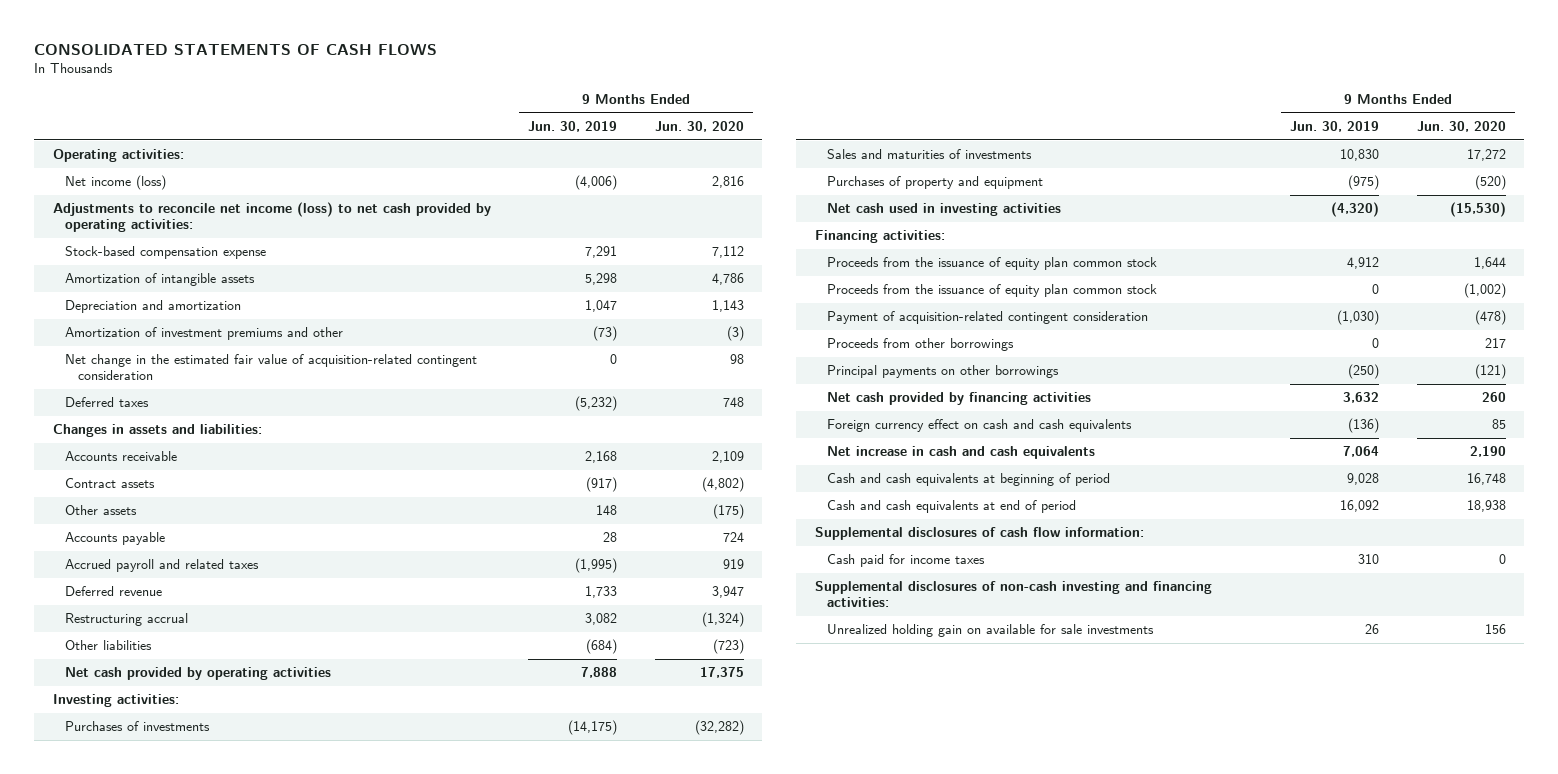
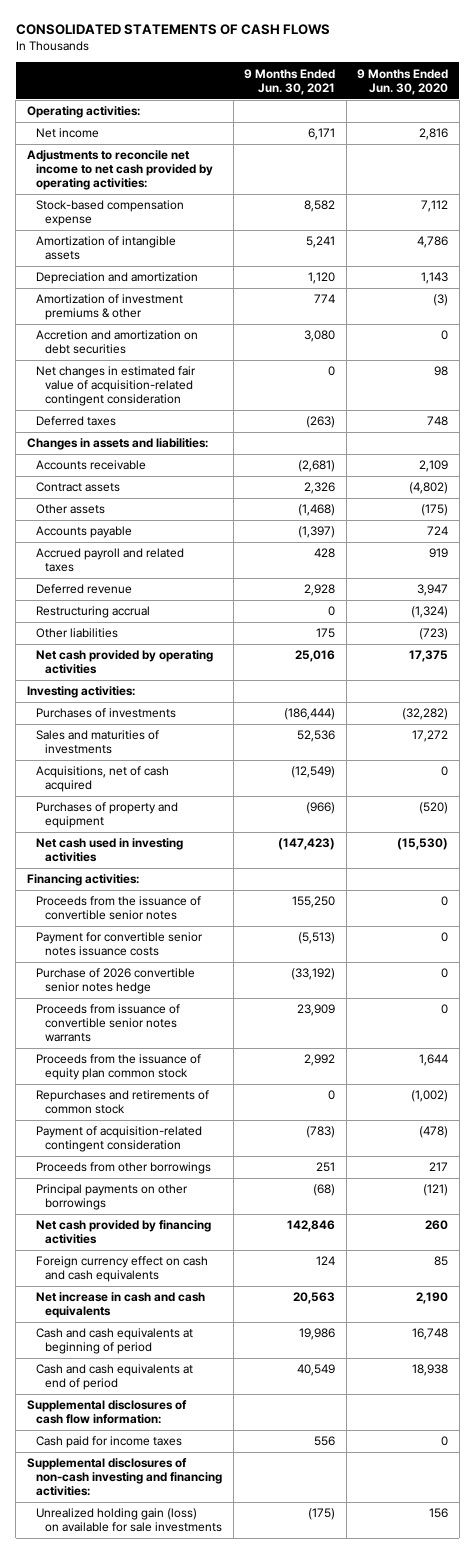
- | 9 Months Ended Jun. 30, 2019 | 9 Months Ended Jun. 30, 2020
+ | 9 Months Ended Jun. 30, 2021 | 9 Months Ended Jun. 30, 2020
- Net income (loss) | (4,006) | 2,816
- Adjustments to reconcile net income (loss) to net cash provided by operating activities:
+ Net income | 6,171 | 2,816
+ Adjustments to reconcile net income to net cash provided by operating activities:
- Amortization of investment premiums and other | (73) | (3)
- Net change in the estimated fair value of acquisition-related contingent consideration | 0 | 98
+ Amortization of investment premiums & other | 774 | (3)
+ Accretion and amortization on debt securities | 3,080 | 0
+ Net changes in estimated fair value of acquisition-related contingent consideration | 0 | 98
+ Acquisitions, net of cash acquired | (12,549) | 0
+ Proceeds from the issuance of convertible senior notes | 155,250 | 0
+ Payment for convertible senior notes issuance costs | (5,513) | 0
+ Purchase of 2026 convertible senior notes hedge | (33,192) | 0
+ Proceeds from issuance of convertible senior notes warrants | 23,909 | 0
- Proceeds from the issuance of equity plan common stock | 0 | (1,002)
+ Repurchases and retirements of common stock | 0 | (1,002)
- Unrealized holding gain on available for sale investments | 26 | 156
+ Unrealized holding gain (loss) on available for sale investments | (175) | 156

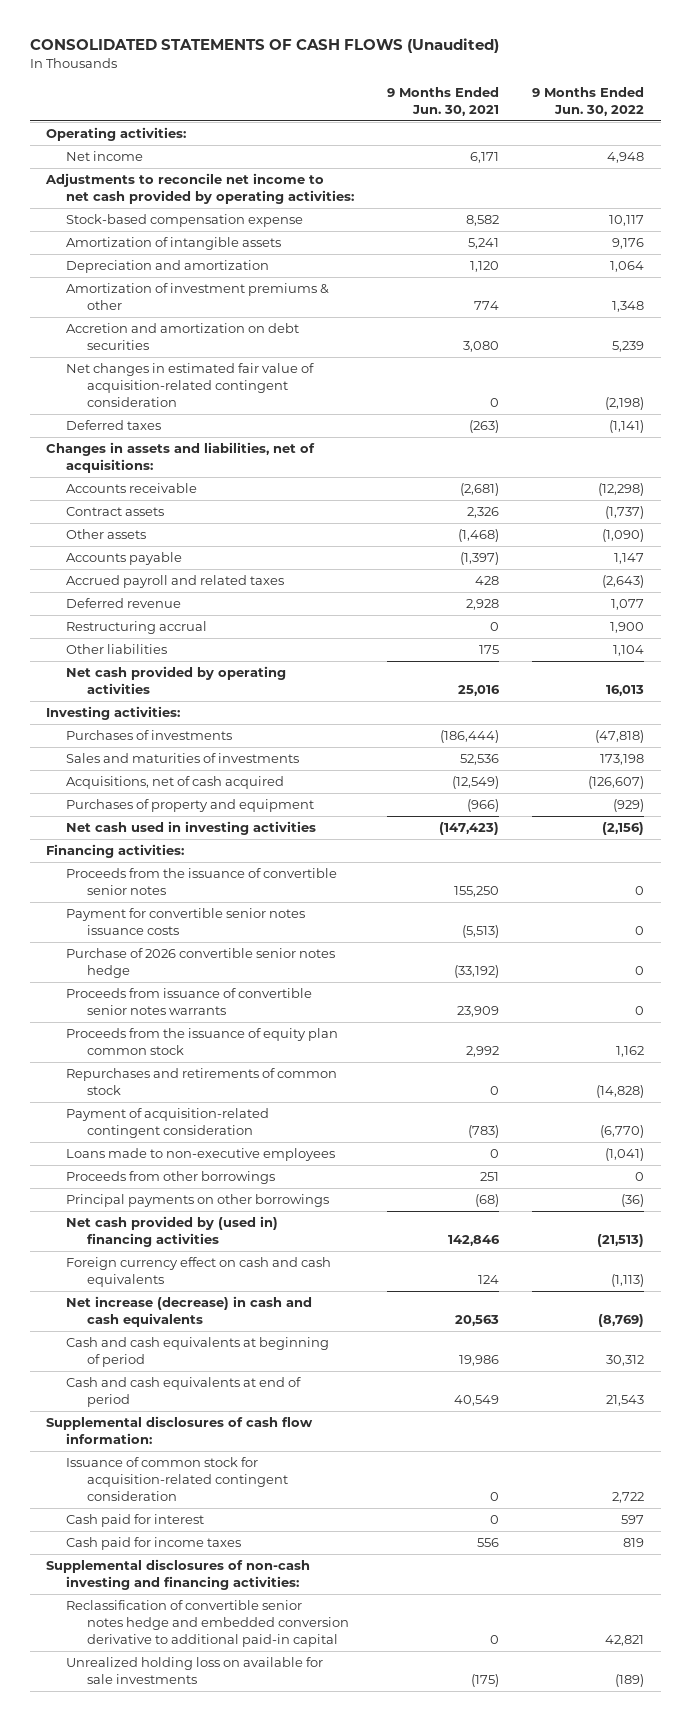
- CONSOLIDATED STATEMENTS OF CASH FLOWS
+ CONSOLIDATED STATEMENTS OF CASH FLOWS (Unaudited)
- | 9 Months Ended Jun. 30, 2021 | 9 Months Ended Jun. 30, 2020
+ | 9 Months Ended Jun. 30, 2021 | 9 Months Ended Jun. 30, 2022
- Changes in assets and liabilities:
+ Changes in assets and liabilities, net of acquisitions:
+ Loans made to non-executive employees | 0 | (1,041)
- Net cash provided by financing activities | 142,846 | 260
+ Net cash provided by (used in) financing activities | 142,846 | (21,513)
- Net increase in cash and cash equivalents | 20,563 | 2,190
+ Net increase (decrease) in cash and cash equivalents | 20,563 | (8,769)
+ Issuance of common stock for acquisition-related contingent consideration | 0 | 2,722
+ Cash paid for interest | 0 | 597
- Unrealized holding gain (loss) on available for sale investments | (175) | 156
+ Reclassification of convertible senior notes hedge and embedded conversion derivative to additional paid-in capital | 0 | 42,821
+ Unrealized holding loss on available for sale investments | (175) | (189)

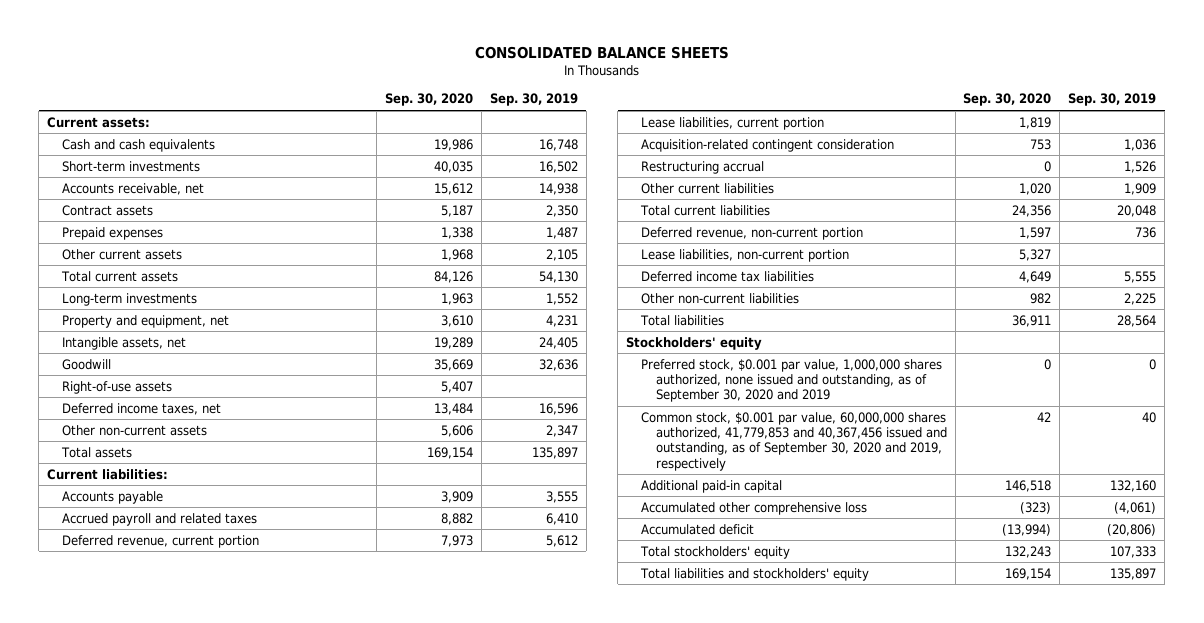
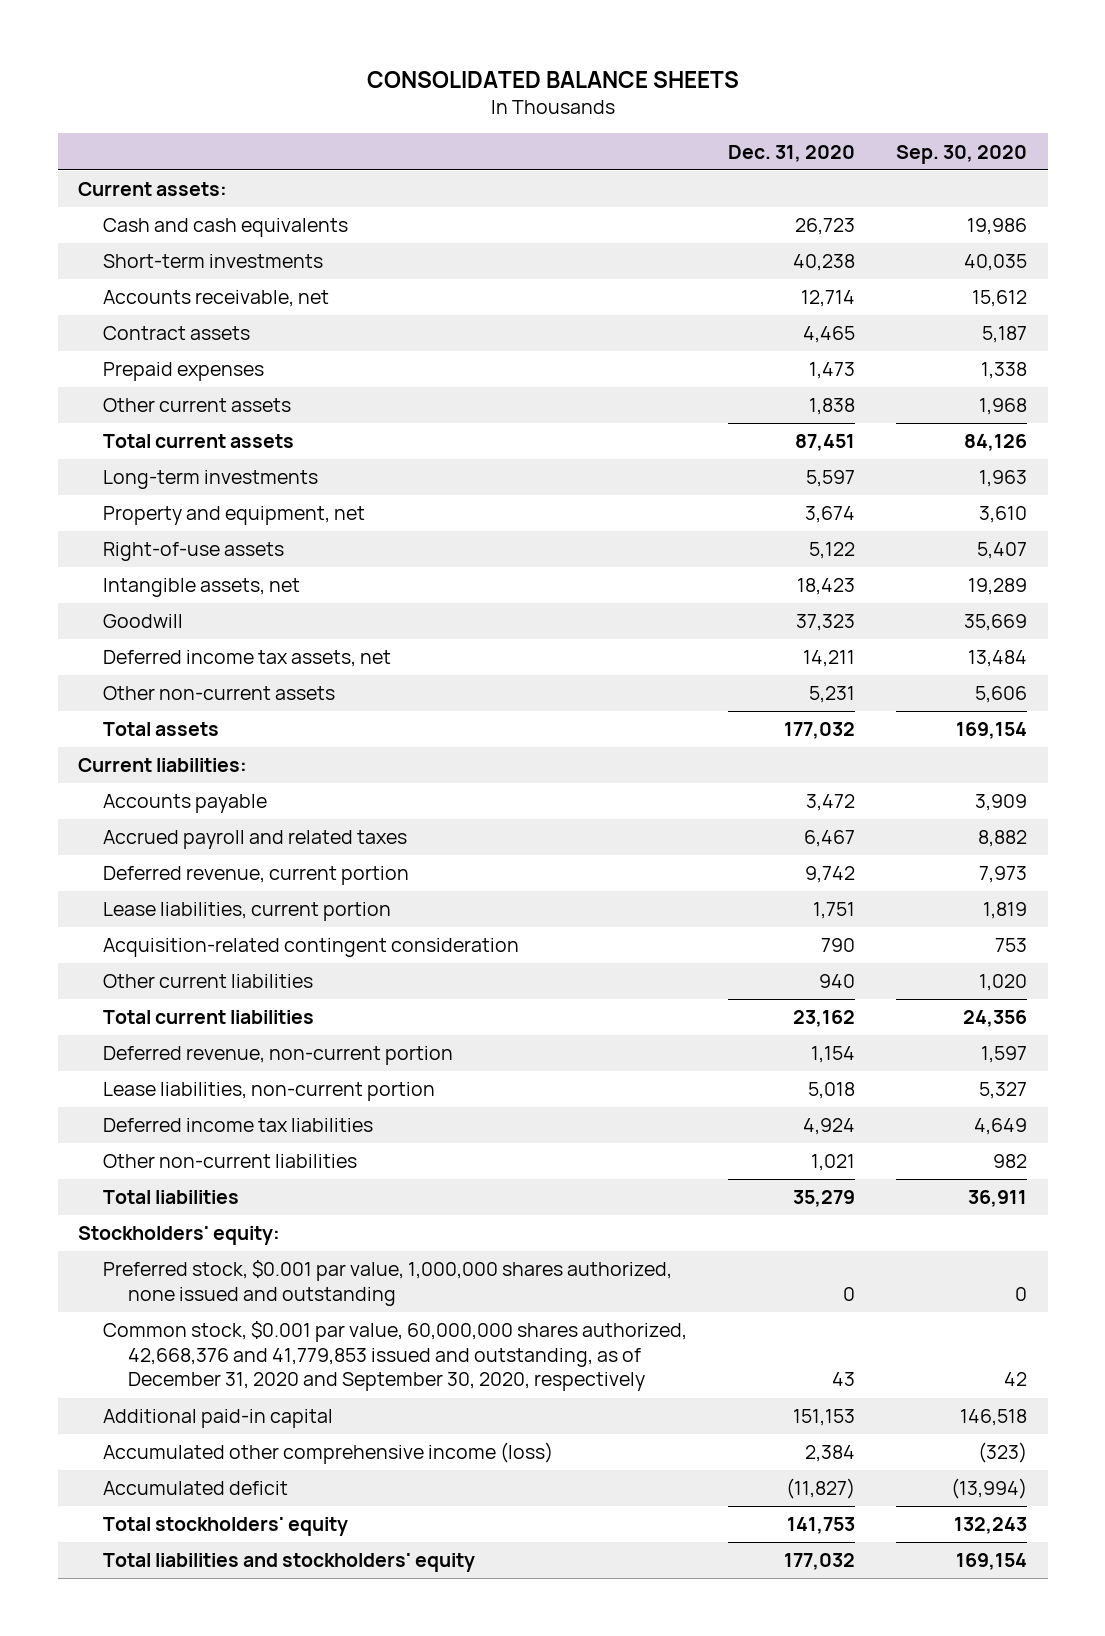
- | Sep. 30, 2020 | Sep. 30, 2019
+ | Dec. 31, 2020 | Sep. 30, 2020
moved up: Right-of-use assets | 5,122 | 5,407
- Deferred income taxes, net | 13,484 | 16,596
+ Deferred income tax assets, net | 14,211 | 13,484
- Restructuring accrual | 0 | 1,526
- Stockholders' equity
- Preferred stock, $0.001 par value, 1,000,000 shares authorized, none issued and outstanding, as of September 30, 2020 and 2019 | 0 | 0
- Common stock, $0.001 par value, 60,000,000 shares authorized, 41,779,853 and 40,367,456 issued and outstanding, as of September 30, 2020 and 2019, respectively | 42 | 40
+ Stockholders' equity:
+ Preferred stock, $0.001 par value, 1,000,000 shares authorized, none issued and outstanding | 0 | 0
+ Common stock, $0.001 par value, 60,000,000 shares authorized, 42,668,376 and 41,779,853 issued and outstanding, as of December 31, 2020 and September 30, 2020, respectively | 43 | 42
- Accumulated other comprehensive loss | (323) | (4,061)
+ Accumulated other comprehensive income (loss) | 2,384 | (323)

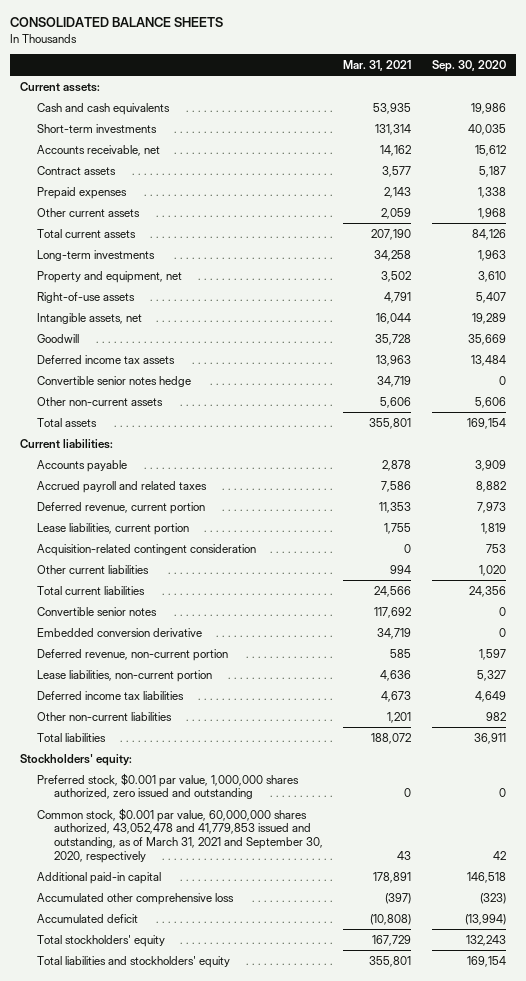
- | Dec. 31, 2020 | Sep. 30, 2020
+ | Mar. 31, 2021 | Sep. 30, 2020
- Deferred income tax assets, net | 14,211 | 13,484
+ Deferred income tax assets | 13,963 | 13,484
+ Convertible senior notes hedge | 34,719 | 0
+ Convertible senior notes | 117,692 | 0
+ Embedded conversion derivative | 34,719 | 0
- Preferred stock, $0.001 par value, 1,000,000 shares authorized, none issued and outstanding | 0 | 0
- Common stock, $0.001 par value, 60,000,000 shares authorized, 42,668,376 and 41,779,853 issued and outstanding, as of December 31, 2020 and September 30, 2020, respectively | 43 | 42
+ Preferred stock, $0.001 par value, 1,000,000 shares authorized, zero issued and outstanding | 0 | 0
+ Common stock, $0.001 par value, 60,000,000 shares authorized, 43,052,478 and 41,779,853 issued and outstanding, as of March 31, 2021 and September 30, 2020, respectively | 43 | 42
- Accumulated other comprehensive income (loss) | 2,384 | (323)
+ Accumulated other comprehensive loss | (397) | (323)

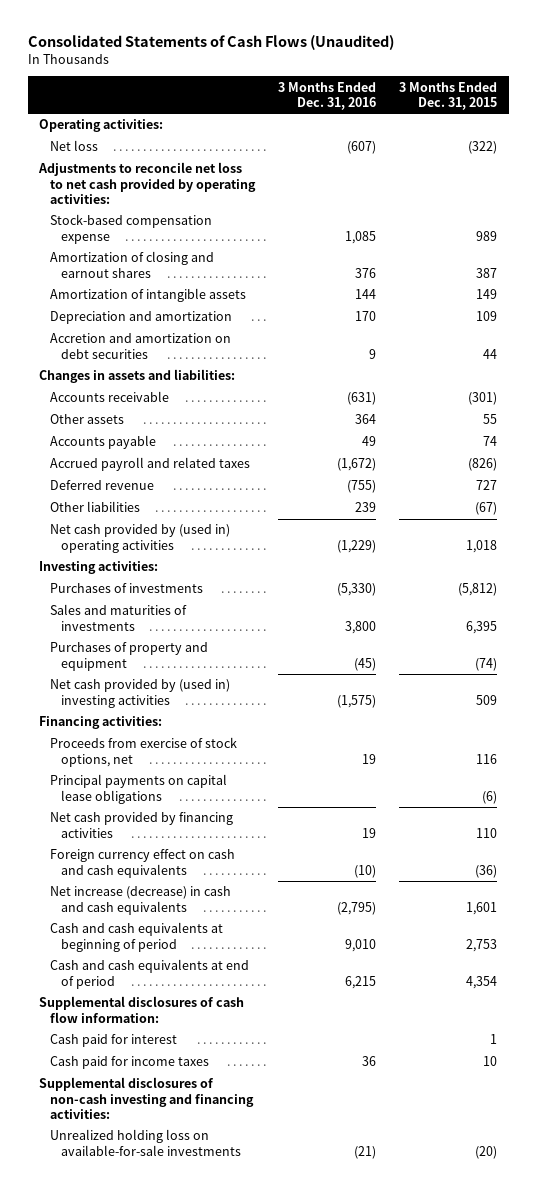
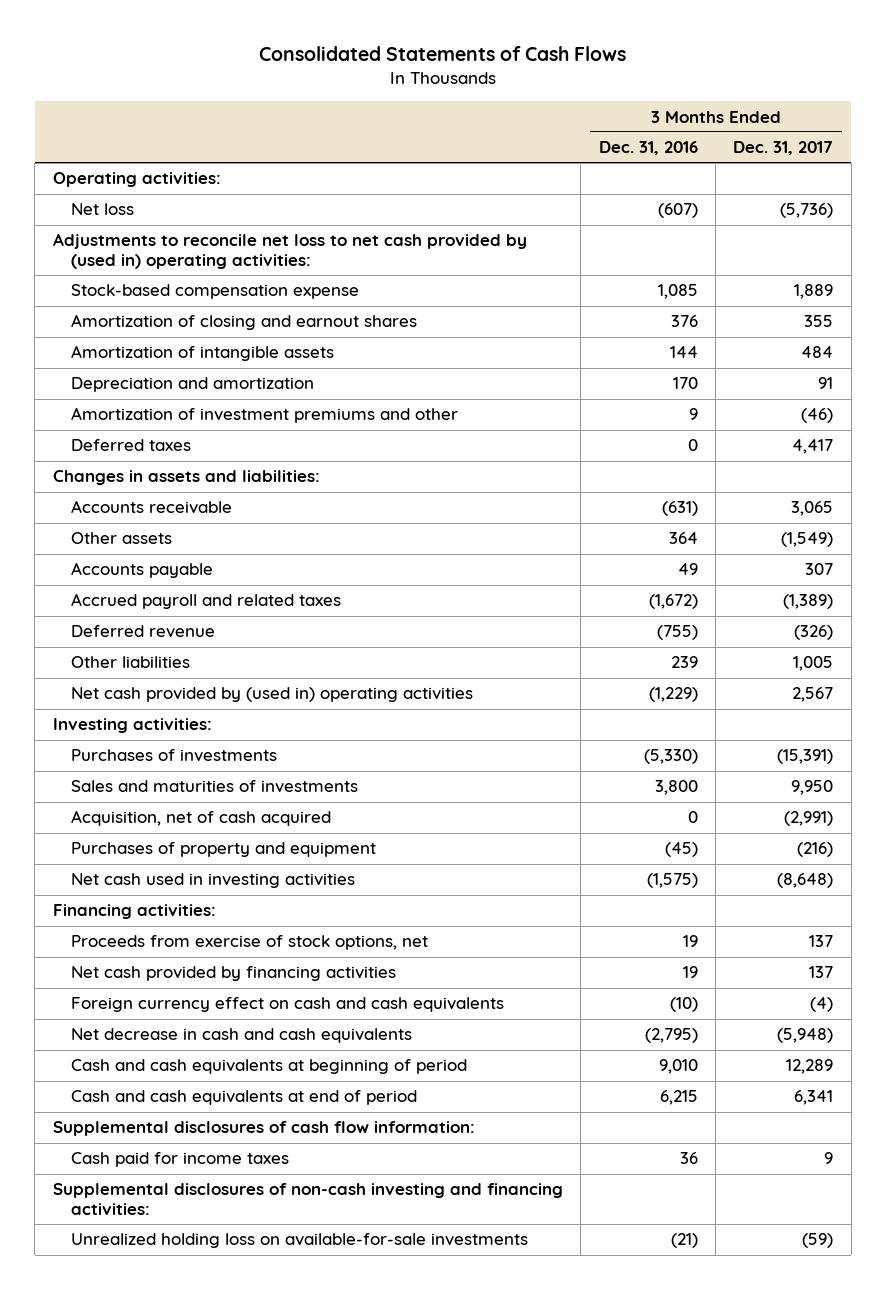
- Consolidated Statements of Cash Flows (Unaudited)
+ Consolidated Statements of Cash Flows
- | 3 Months Ended Dec. 31, 2016 | 3 Months Ended Dec. 31, 2015
+ | 3 Months Ended Dec. 31, 2016 | 3 Months Ended Dec. 31, 2017
- Adjustments to reconcile net loss to net cash provided by operating activities:
+ Adjustments to reconcile net loss to net cash provided by (used in) operating activities:
- Accretion and amortization on debt securities | 9 | 44
+ Amortization of investment premiums and other | 9 | (46)
+ Deferred taxes | 0 | 4,417
+ Acquisition, net of cash acquired | 0 | (2,991)
- Net cash provided by (used in) investing activities | (1,575) | 509
+ Net cash used in investing activities | (1,575) | (8,648)
- Principal payments on capital lease obligations | | (6)
- Net increase (decrease) in cash and cash equivalents | (2,795) | 1,601
+ Net decrease in cash and cash equivalents | (2,795) | (5,948)
- Cash paid for interest | | 1

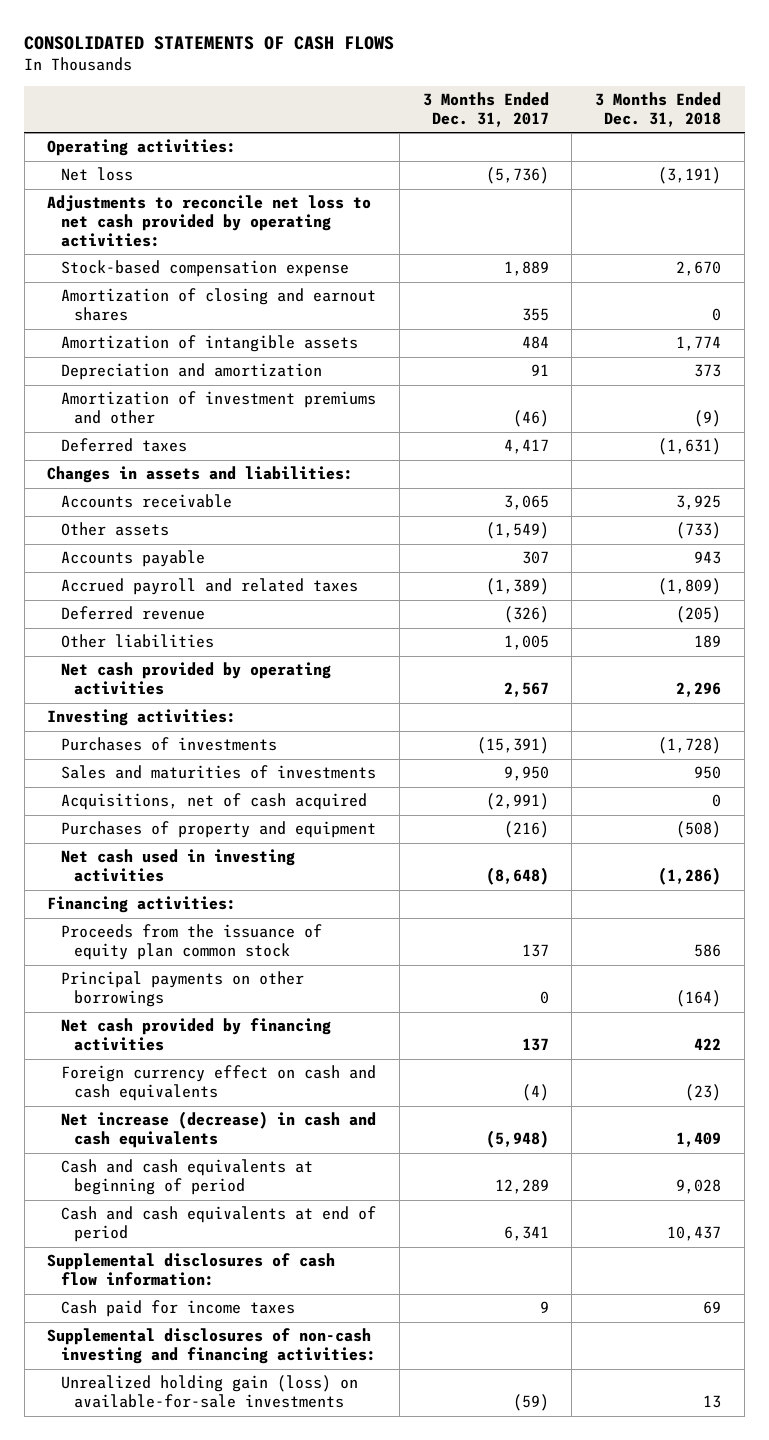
- Consolidated Statements of Cash Flows
+ CONSOLIDATED STATEMENTS OF CASH FLOWS
- | 3 Months Ended Dec. 31, 2016 | 3 Months Ended Dec. 31, 2017
+ | 3 Months Ended Dec. 31, 2017 | 3 Months Ended Dec. 31, 2018
- Adjustments to reconcile net loss to net cash provided by (used in) operating activities:
+ Adjustments to reconcile net loss to net cash provided by operating activities:
- Net cash provided by (used in) operating activities | (1,229) | 2,567
+ Net cash provided by operating activities | 2,567 | 2,296
- Acquisition, net of cash acquired | 0 | (2,991)
+ Acquisitions, net of cash acquired | (2,991) | 0
- Proceeds from exercise of stock options, net | 19 | 137
+ Proceeds from the issuance of equity plan common stock | 137 | 586
+ Principal payments on other borrowings | 0 | (164)
- Net decrease in cash and cash equivalents | (2,795) | (5,948)
+ Net increase (decrease) in cash and cash equivalents | (5,948) | 1,409
- Unrealized holding loss on available-for-sale investments | (21) | (59)
+ Unrealized holding gain (loss) on available-for-sale investments | (59) | 13

